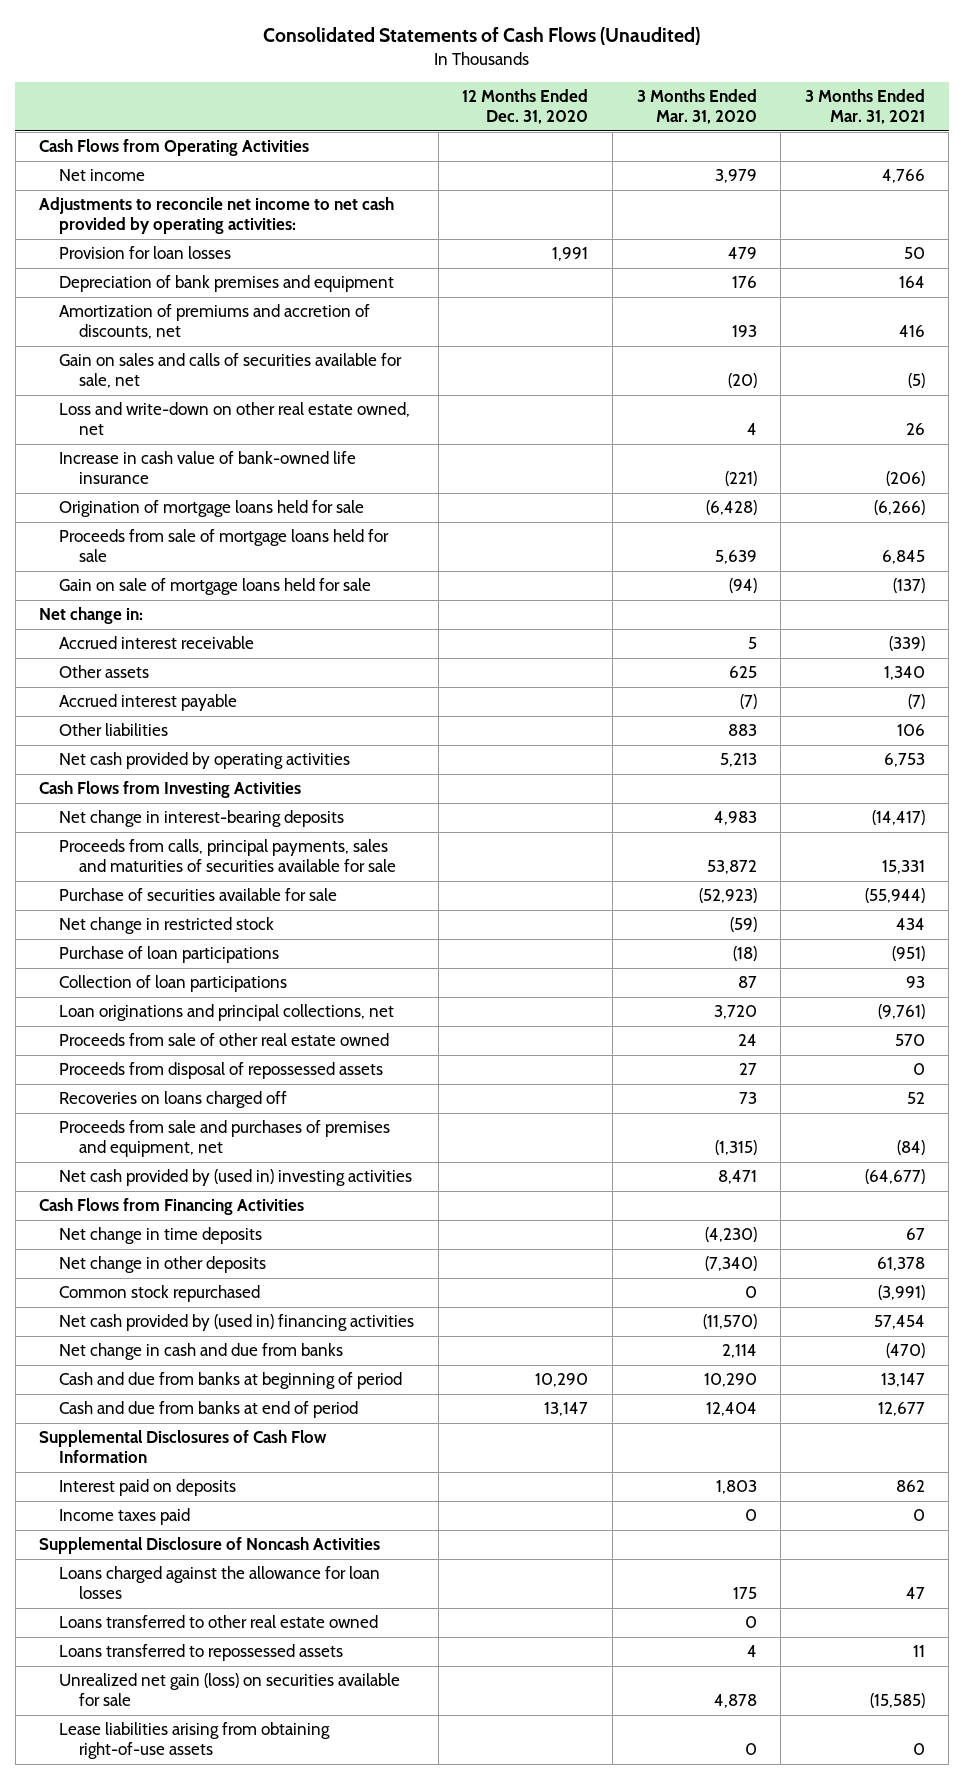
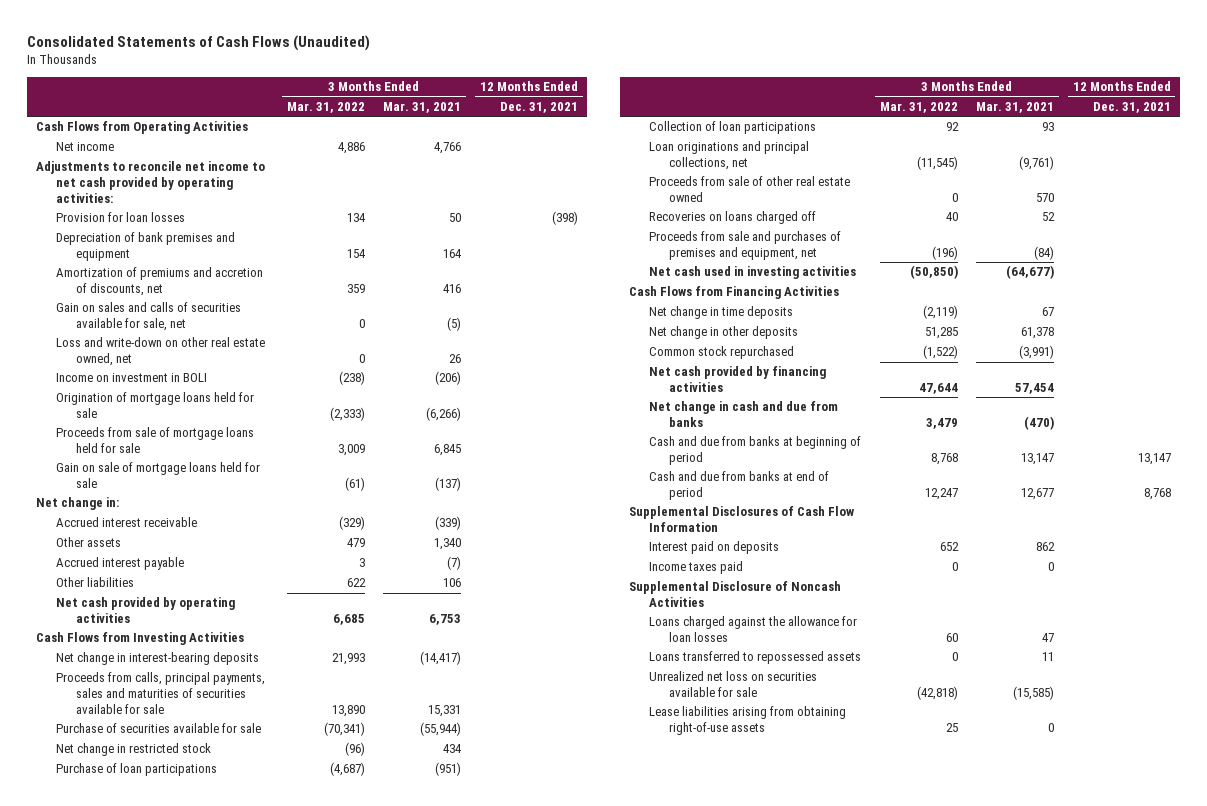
- | 12 Months Ended Dec. 31, 2020 | 3 Months Ended Mar. 31, 2020 | 3 Months Ended Mar. 31, 2021
+ | 3 Months Ended Mar. 31, 2022 | 3 Months Ended Mar. 31, 2021 | 12 Months Ended Dec. 31, 2021
- Increase in cash value of bank-owned life insurance | | (221) | (206)
+ Income on investment in BOLI | (238) | (206) |
- Proceeds from disposal of repossessed assets | | 27 | 0
- Net cash provided by (used in) investing activities | | 8,471 | (64,677)
+ Net cash used in investing activities | (50,850) | (64,677) |
- Net cash provided by (used in) financing activities | | (11,570) | 57,454
+ Net cash provided by financing activities | 47,644 | 57,454 |
- Loans transferred to other real estate owned | | 0 |
- Unrealized net gain (loss) on securities available for sale | | 4,878 | (15,585)
+ Unrealized net loss on securities available for sale | (42,818) | (15,585) |

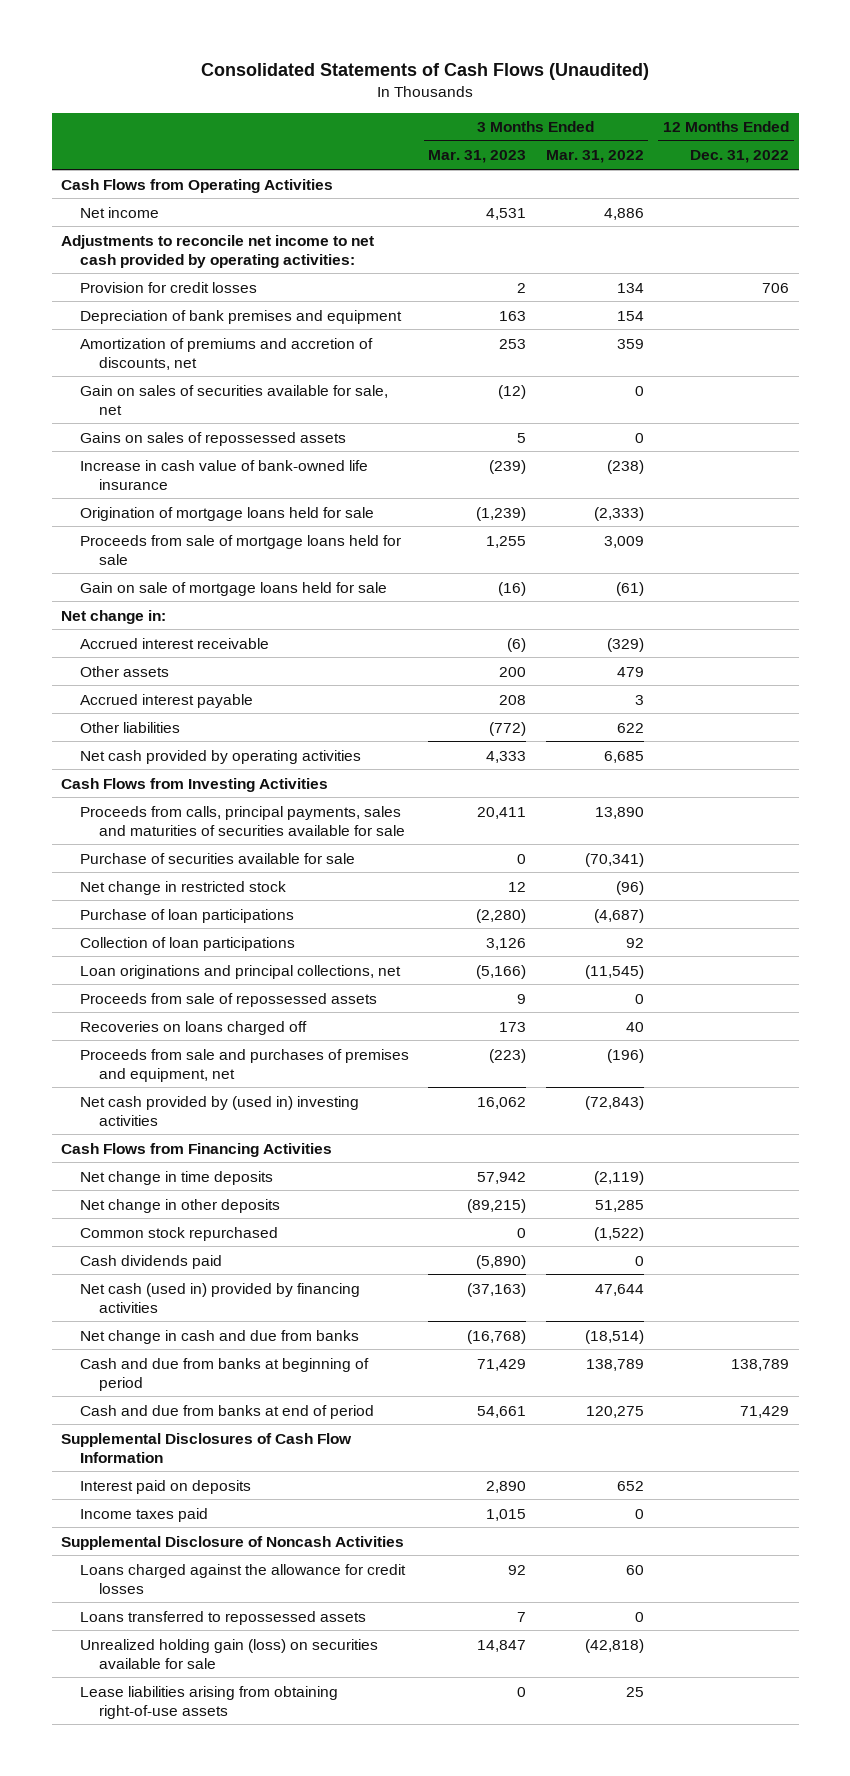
- | 3 Months Ended Mar. 31, 2022 | 3 Months Ended Mar. 31, 2021 | 12 Months Ended Dec. 31, 2021
+ | 3 Months Ended Mar. 31, 2023 | 3 Months Ended Mar. 31, 2022 | 12 Months Ended Dec. 31, 2022
- Provision for loan losses | 134 | 50 | (398)
+ Provision for credit losses | 2 | 134 | 706
- Gain on sales and calls of securities available for sale, net | 0 | (5) |
- Loss and write-down on other real estate owned, net | 0 | 26 |
- Income on investment in BOLI | (238) | (206) |
+ Gain on sales of securities available for sale, net | (12) | 0 |
+ Gains on sales of repossessed assets | 5 | 0 |
+ Increase in cash value of bank-owned life insurance | (239) | (238) |
- Net change in interest-bearing deposits | 21,993 | (14,417) |
- Proceeds from sale of other real estate owned | 0 | 570 |
+ Proceeds from sale of repossessed assets | 9 | 0 |
- Net cash used in investing activities | (50,850) | (64,677) |
+ Net cash provided by (used in) investing activities | 16,062 | (72,843) |
- Net cash provided by financing activities | 47,644 | 57,454 |
- Net change in cash and due from banks | 3,479 | (470) |
- Cash and due from banks at beginning of period | 8,768 | 13,147 | 13,147
- Cash and due from banks at end of period | 12,247 | 12,677 | 8,768
+ Cash dividends paid | (5,890) | 0 |
+ Net cash (used in) provided by financing activities | (37,163) | 47,644 |
+ Net change in cash and due from banks | (16,768) | (18,514) |
+ Cash and due from banks at beginning of period | 71,429 | 138,789 | 138,789
+ Cash and due from banks at end of period | 54,661 | 120,275 | 71,429
- Loans charged against the allowance for loan losses | 60 | 47 |
+ Loans charged against the allowance for credit losses | 92 | 60 |
- Unrealized net loss on securities available for sale | (42,818) | (15,585) |
+ Unrealized holding gain (loss) on securities available for sale | 14,847 | (42,818) |

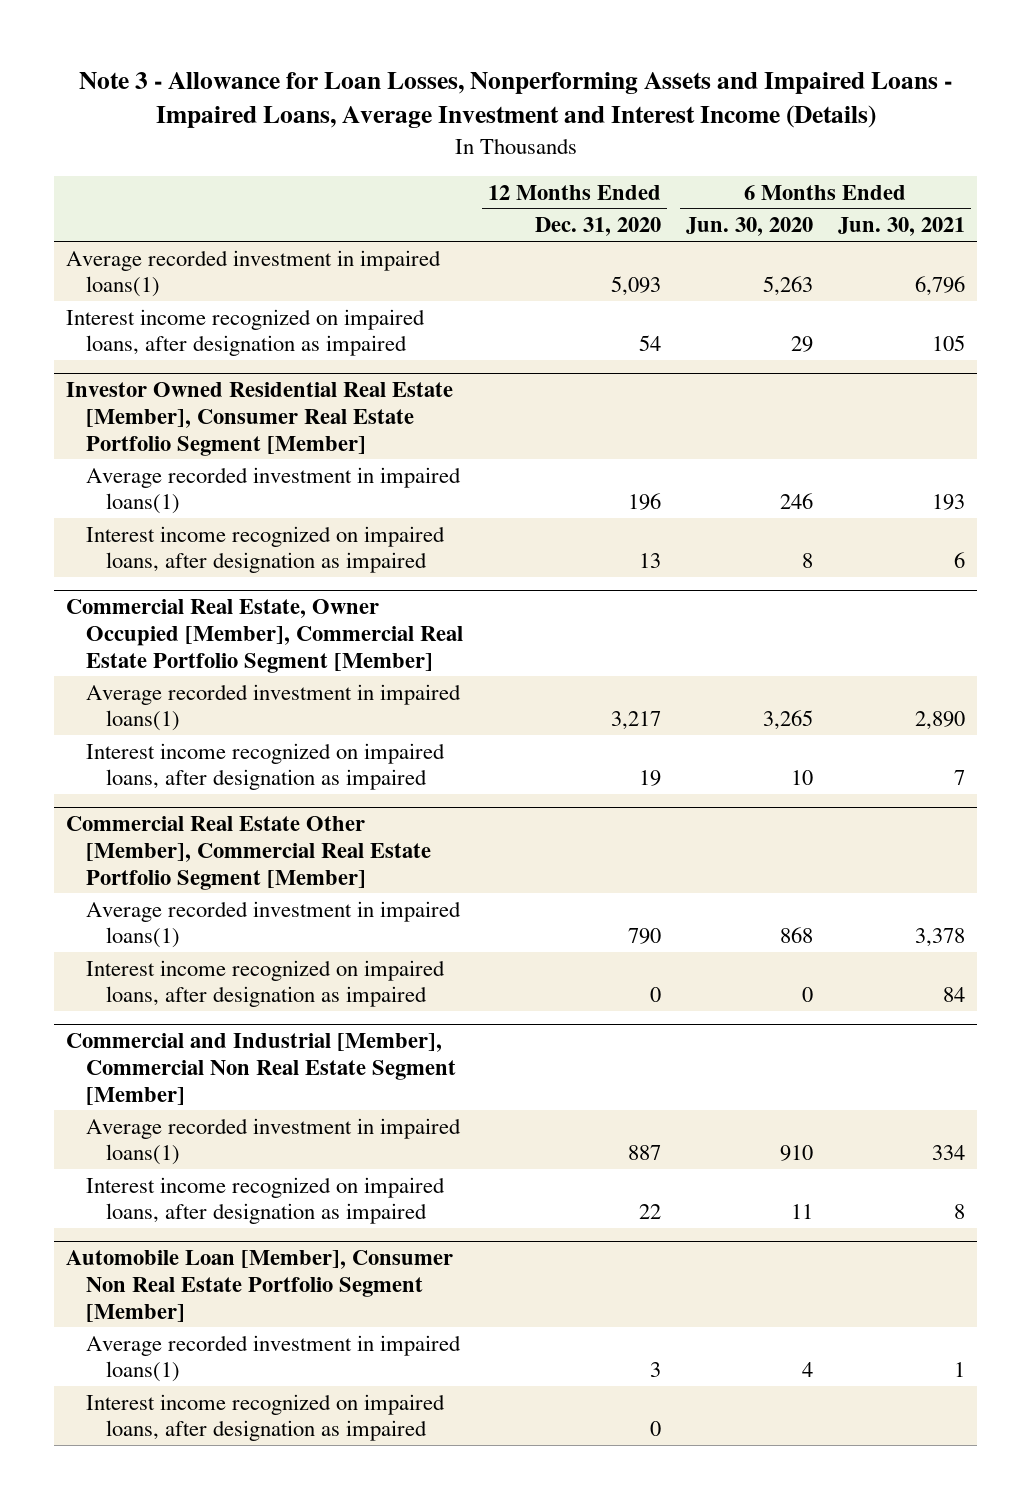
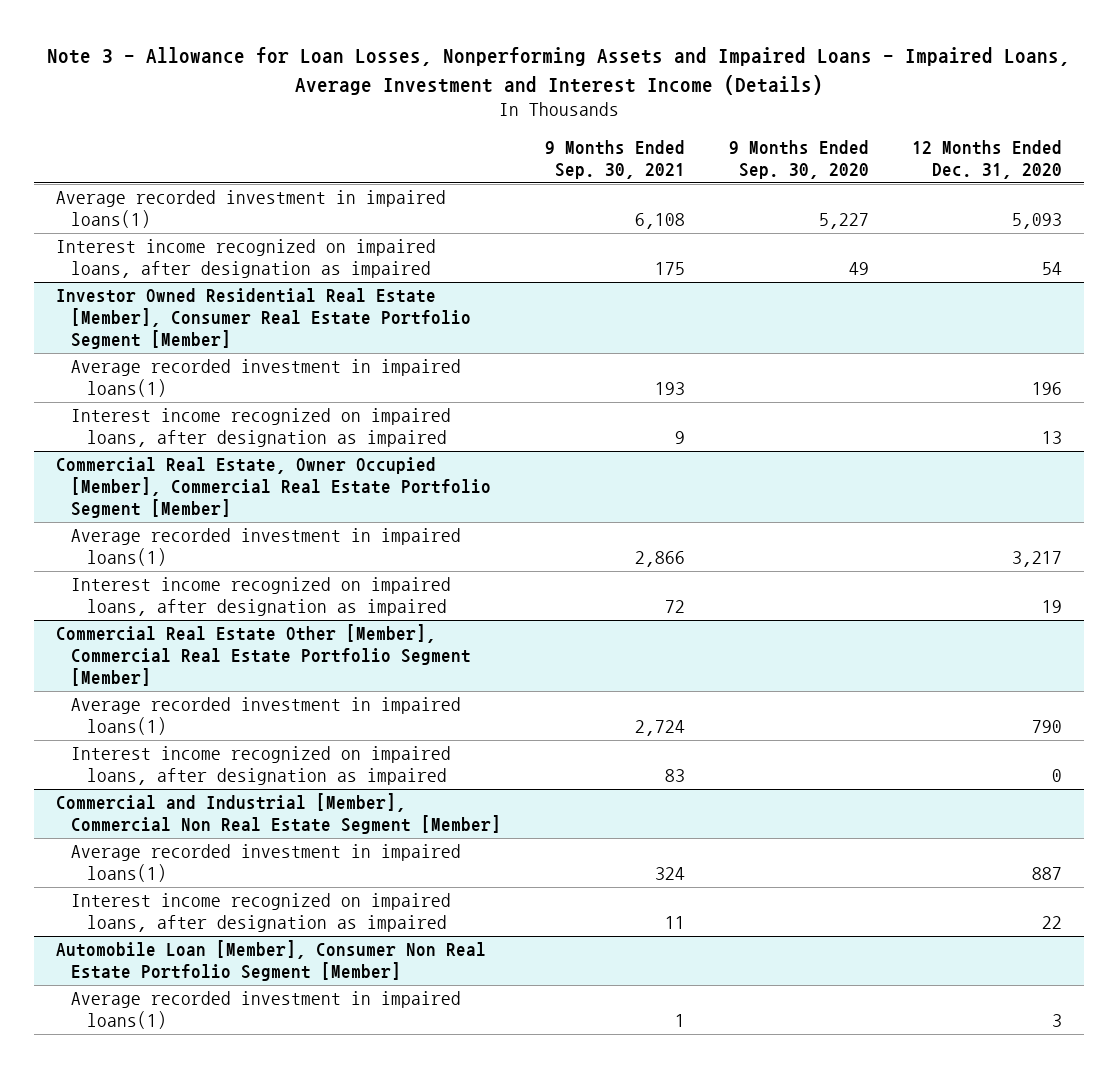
- | 12 Months Ended Dec. 31, 2020 | 6 Months Ended Jun. 30, 2020 | 6 Months Ended Jun. 30, 2021
+ | 9 Months Ended Sep. 30, 2021 | 9 Months Ended Sep. 30, 2020 | 12 Months Ended Dec. 31, 2020
@ Automobile Loan [Member], Consumer Non Real Estate Portfolio Segment [Member]
- Interest income recognized on impaired loans, after designation as impaired | 0 | |

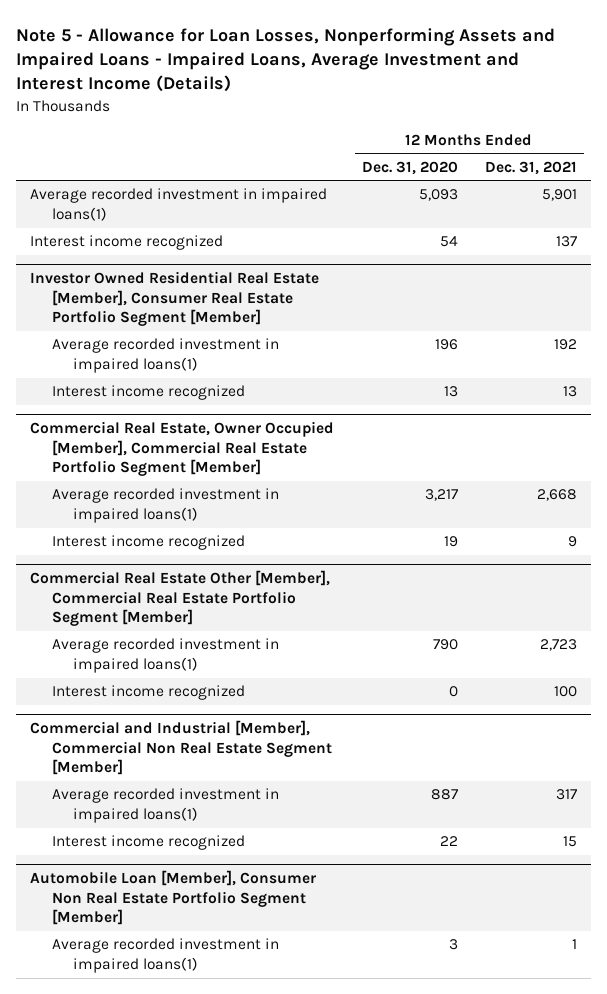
- Note 3 - Allowance for Loan Losses, Nonperforming Assets and Impaired Loans - Impaired Loans, Average Investment and Interest Income (Details)
+ Note 5 - Allowance for Loan Losses, Nonperforming Assets and Impaired Loans - Impaired Loans, Average Investment and Interest Income (Details)
- | 9 Months Ended Sep. 30, 2021 | 9 Months Ended Sep. 30, 2020 | 12 Months Ended Dec. 31, 2020
+ | 12 Months Ended Dec. 31, 2020 | 12 Months Ended Dec. 31, 2021
- Interest income recognized on impaired loans, after designation as impaired | 175 | 49 | 54
+ Interest income recognized | 54 | 137
@ Investor Owned Residential Real Estate [Member], Consumer Real Estate Portfolio Segment [Member]
- Interest income recognized on impaired loans, after designation as impaired | 9 | | 13
+ Interest income recognized | 13 | 13
@ Commercial Real Estate, Owner Occupied [Member], Commercial Real Estate Portfolio Segment [Member]
- Interest income recognized on impaired loans, after designation as impaired | 72 | | 19
+ Interest income recognized | 19 | 9
@ Commercial Real Estate Other [Member], Commercial Real Estate Portfolio Segment [Member]
- Interest income recognized on impaired loans, after designation as impaired | 83 | | 0
+ Interest income recognized | 0 | 100
@ Commercial and Industrial [Member], Commercial Non Real Estate Segment [Member]
- Interest income recognized on impaired loans, after designation as impaired | 11 | | 22
+ Interest income recognized | 22 | 15

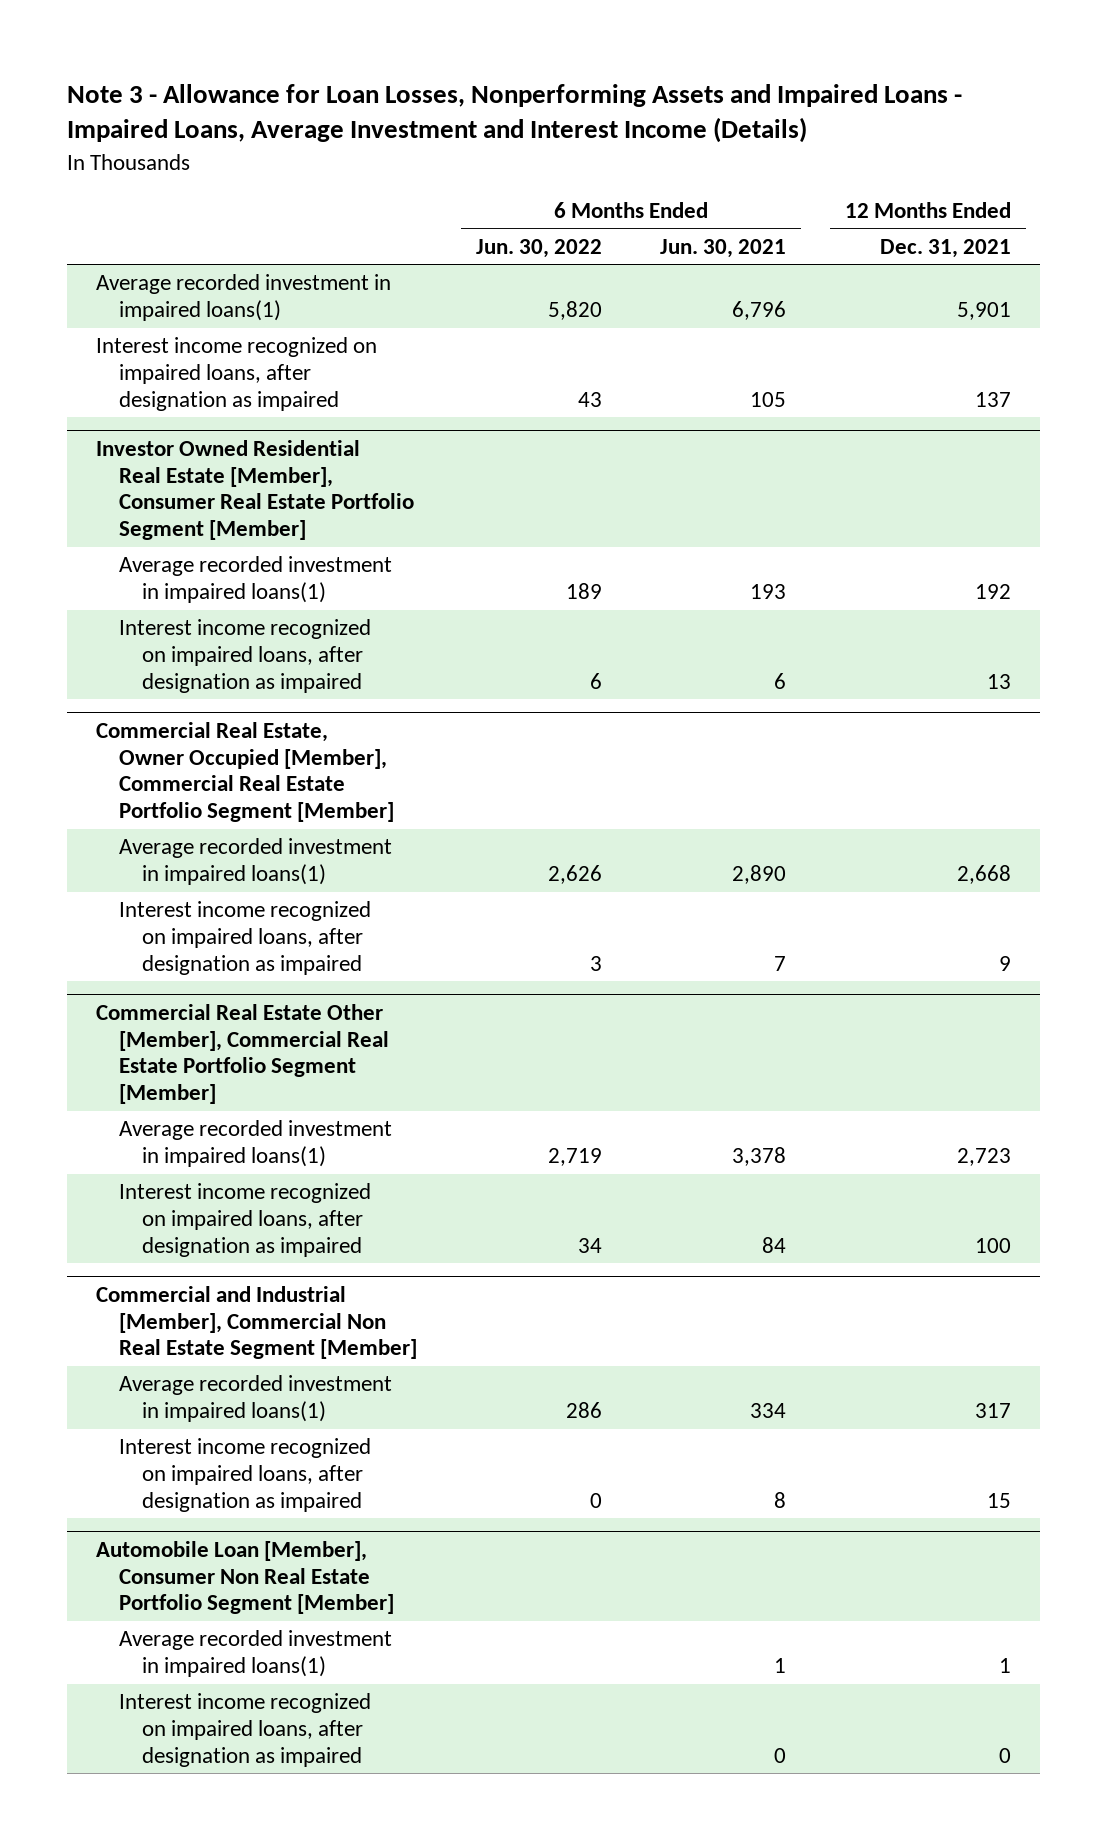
- Note 5 - Allowance for Loan Losses, Nonperforming Assets and Impaired Loans - Impaired Loans, Average Investment and Interest Income (Details)
+ Note 3 - Allowance for Loan Losses, Nonperforming Assets and Impaired Loans - Impaired Loans, Average Investment and Interest Income (Details)
- | 12 Months Ended Dec. 31, 2020 | 12 Months Ended Dec. 31, 2021
+ | 6 Months Ended Jun. 30, 2022 | 6 Months Ended Jun. 30, 2021 | 12 Months Ended Dec. 31, 2021
- Interest income recognized | 54 | 137
+ Interest income recognized on impaired loans, after designation as impaired | 43 | 105 | 137
@ Investor Owned Residential Real Estate [Member], Consumer Real Estate Portfolio Segment [Member]
- Interest income recognized | 13 | 13
+ Interest income recognized on impaired loans, after designation as impaired | 6 | 6 | 13
@ Commercial Real Estate, Owner Occupied [Member], Commercial Real Estate Portfolio Segment [Member]
- Interest income recognized | 19 | 9
+ Interest income recognized on impaired loans, after designation as impaired | 3 | 7 | 9
@ Commercial Real Estate Other [Member], Commercial Real Estate Portfolio Segment [Member]
- Interest income recognized | 0 | 100
+ Interest income recognized on impaired loans, after designation as impaired | 34 | 84 | 100
@ Commercial and Industrial [Member], Commercial Non Real Estate Segment [Member]
- Interest income recognized | 22 | 15
+ Interest income recognized on impaired loans, after designation as impaired | 0 | 8 | 15
@ Automobile Loan [Member], Consumer Non Real Estate Portfolio Segment [Member]
+ Interest income recognized on impaired loans, after designation as impaired | | 0 | 0

